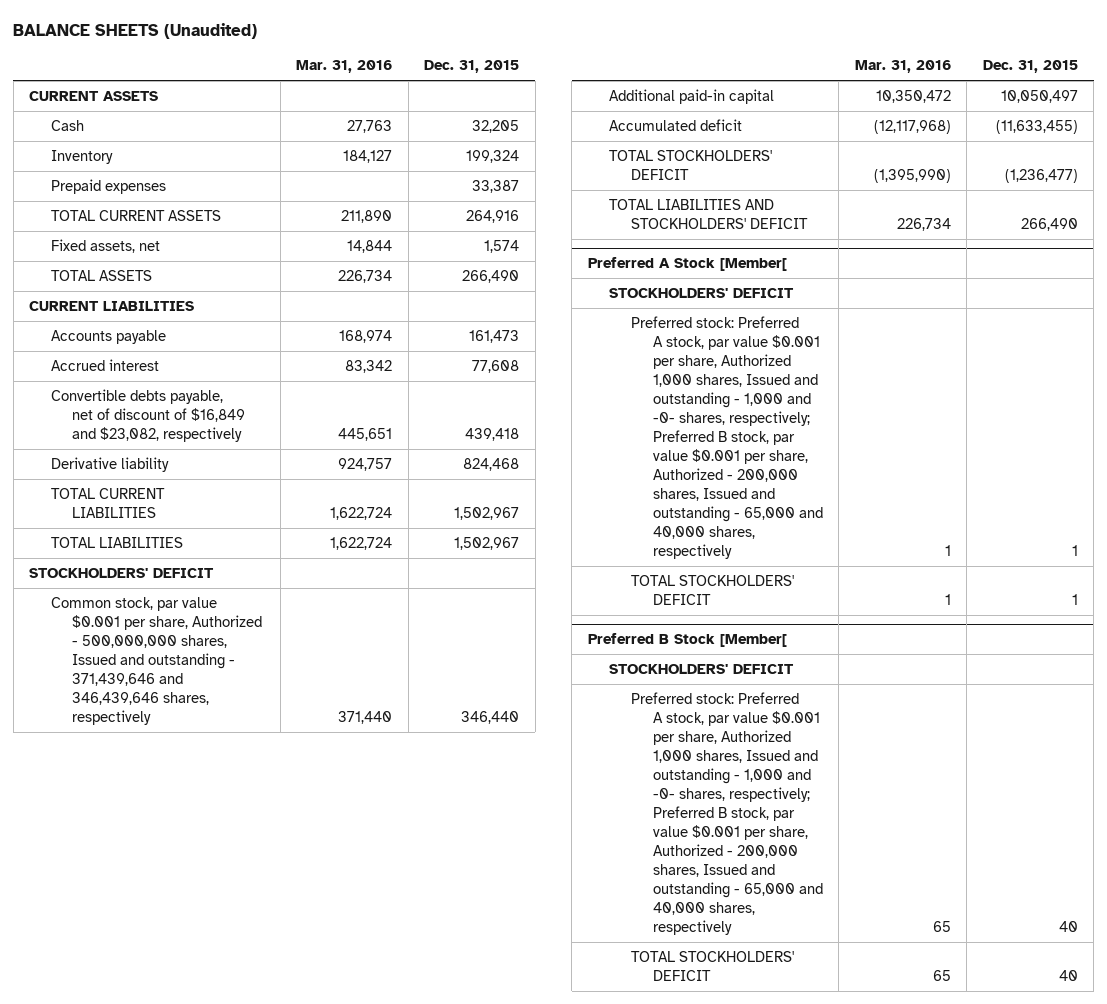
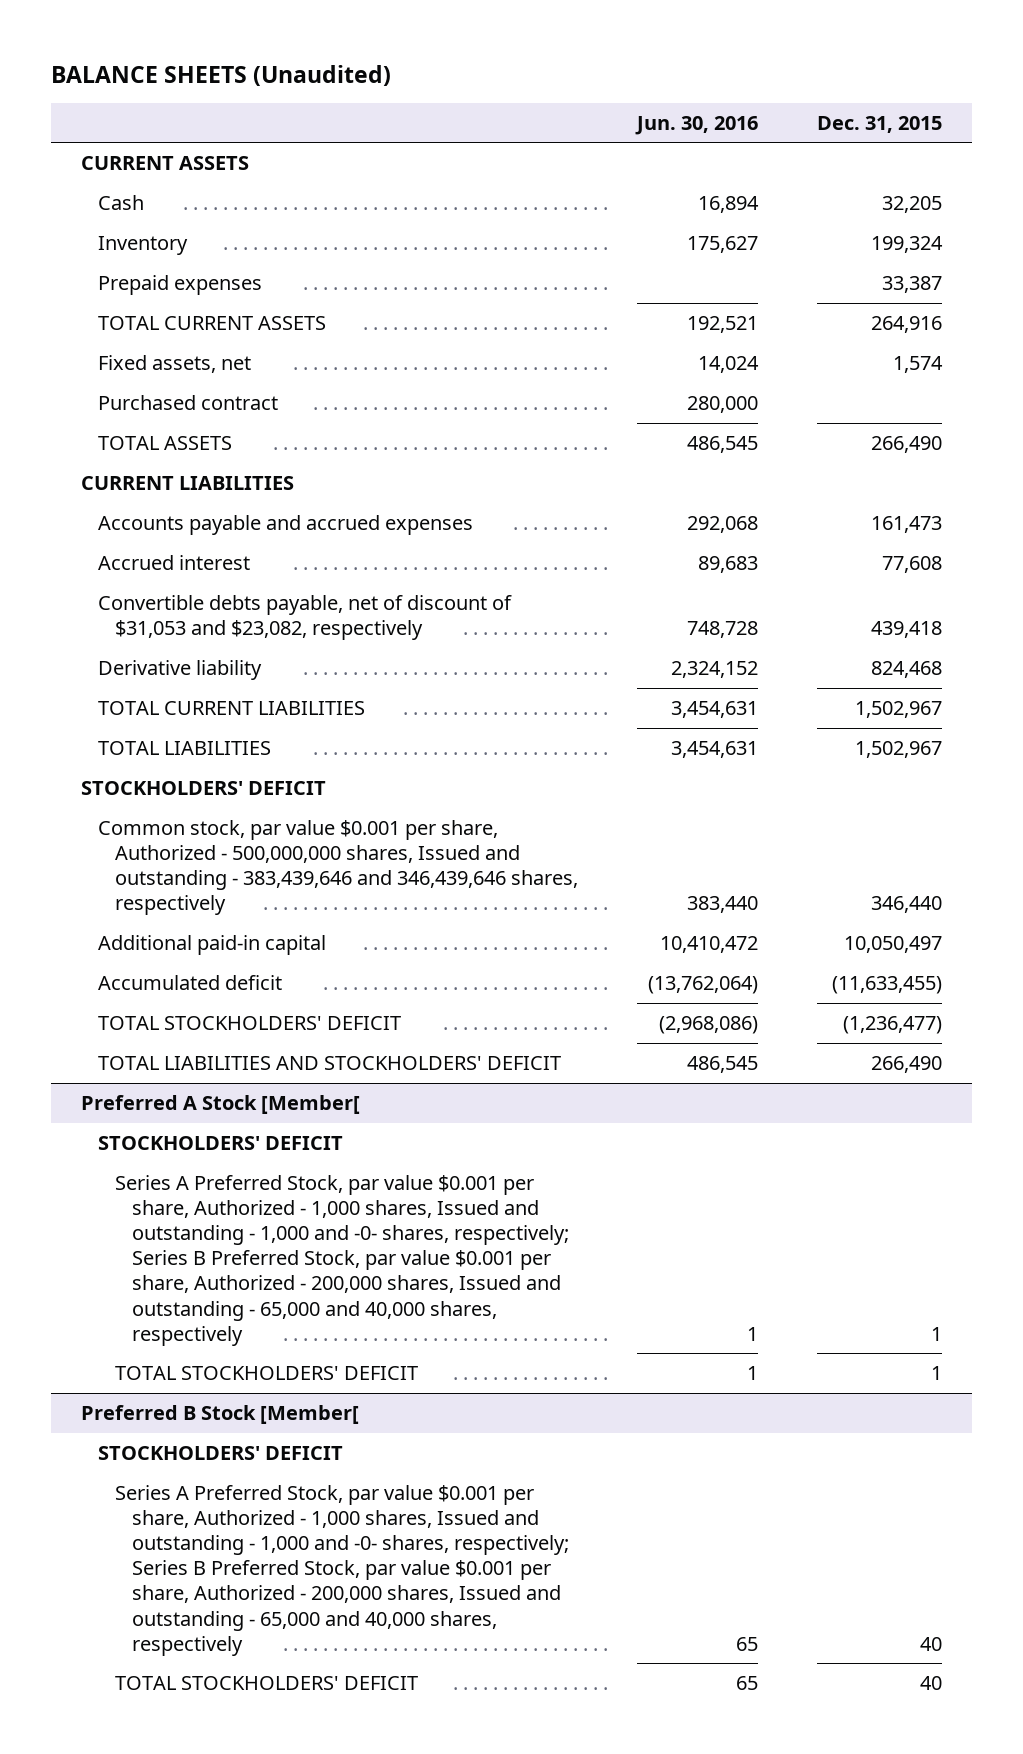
- | Mar. 31, 2016 | Dec. 31, 2015
+ | Jun. 30, 2016 | Dec. 31, 2015
+ Purchased contract | 280,000 |
- Accounts payable | 168,974 | 161,473
+ Accounts payable and accrued expenses | 292,068 | 161,473
- Convertible debts payable, net of discount of $16,849 and $23,082, respectively | 445,651 | 439,418
+ Convertible debts payable, net of discount of $31,053 and $23,082, respectively | 748,728 | 439,418
- Common stock, par value $0.001 per share, Authorized - 500,000,000 shares, Issued and outstanding - 371,439,646 and 346,439,646 shares, respectively | 371,440 | 346,440
+ Common stock, par value $0.001 per share, Authorized - 500,000,000 shares, Issued and outstanding - 383,439,646 and 346,439,646 shares, respectively | 383,440 | 346,440
@ Preferred A Stock [Member[
- Preferred stock: Preferred A stock, par value $0.001 per share, Authorized 1,000 shares, Issued and outstanding - 1,000 and -0- shares, respectively; Preferred B stock, par value $0.001 per share, Authorized - 200,000 shares, Issued and outstanding - 65,000 and 40,000 shares, respectively | 1 | 1
+ Series A Preferred Stock, par value $0.001 per share, Authorized - 1,000 shares, Issued and outstanding - 1,000 and -0- shares, respectively; Series B Preferred Stock, par value $0.001 per share, Authorized - 200,000 shares, Issued and outstanding - 65,000 and 40,000 shares, respectively | 1 | 1
@ Preferred B Stock [Member[
- Preferred stock: Preferred A stock, par value $0.001 per share, Authorized 1,000 shares, Issued and outstanding - 1,000 and -0- shares, respectively; Preferred B stock, par value $0.001 per share, Authorized - 200,000 shares, Issued and outstanding - 65,000 and 40,000 shares, respectively | 65 | 40
+ Series A Preferred Stock, par value $0.001 per share, Authorized - 1,000 shares, Issued and outstanding - 1,000 and -0- shares, respectively; Series B Preferred Stock, par value $0.001 per share, Authorized - 200,000 shares, Issued and outstanding - 65,000 and 40,000 shares, respectively | 65 | 40

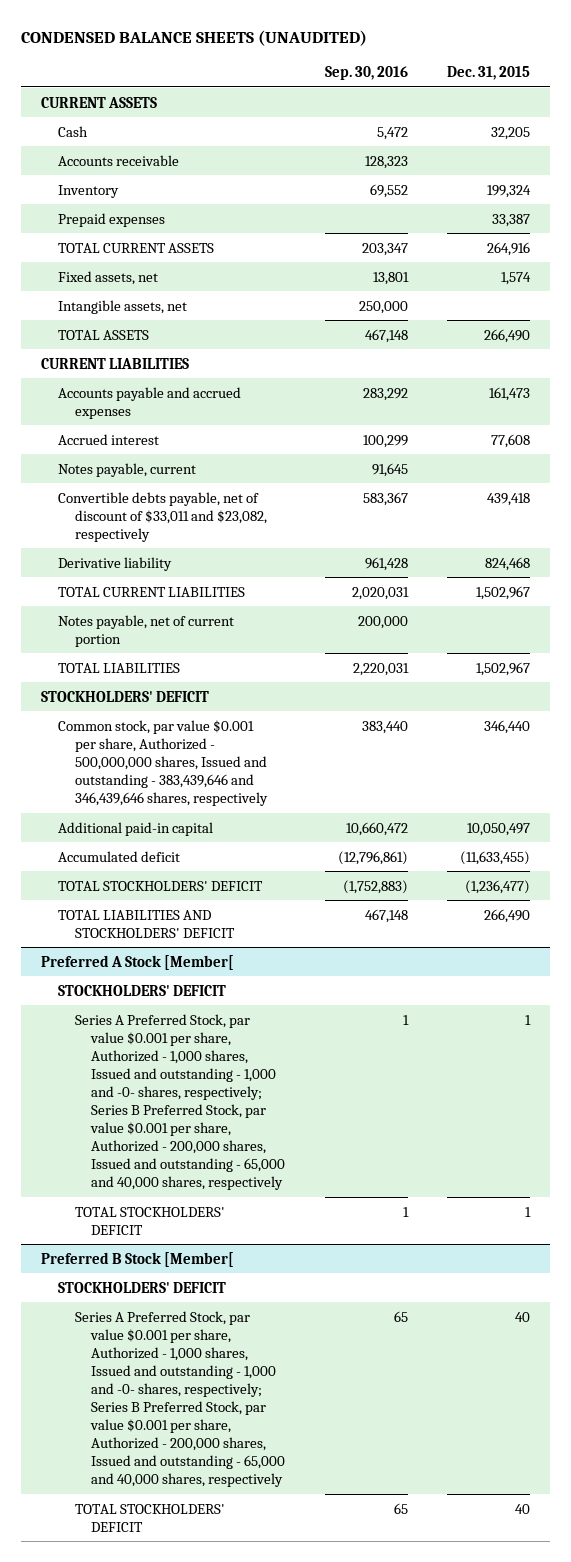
- BALANCE SHEETS (Unaudited)
+ CONDENSED BALANCE SHEETS (UNAUDITED)
- | Jun. 30, 2016 | Dec. 31, 2015
+ | Sep. 30, 2016 | Dec. 31, 2015
+ Accounts receivable | 128,323 |
- Purchased contract | 280,000 |
+ Intangible assets, net | 250,000 |
- Convertible debts payable, net of discount of $31,053 and $23,082, respectively | 748,728 | 439,418
+ Notes payable, current | 91,645 |
+ Convertible debts payable, net of discount of $33,011 and $23,082, respectively | 583,367 | 439,418
+ Notes payable, net of current portion | 200,000 |

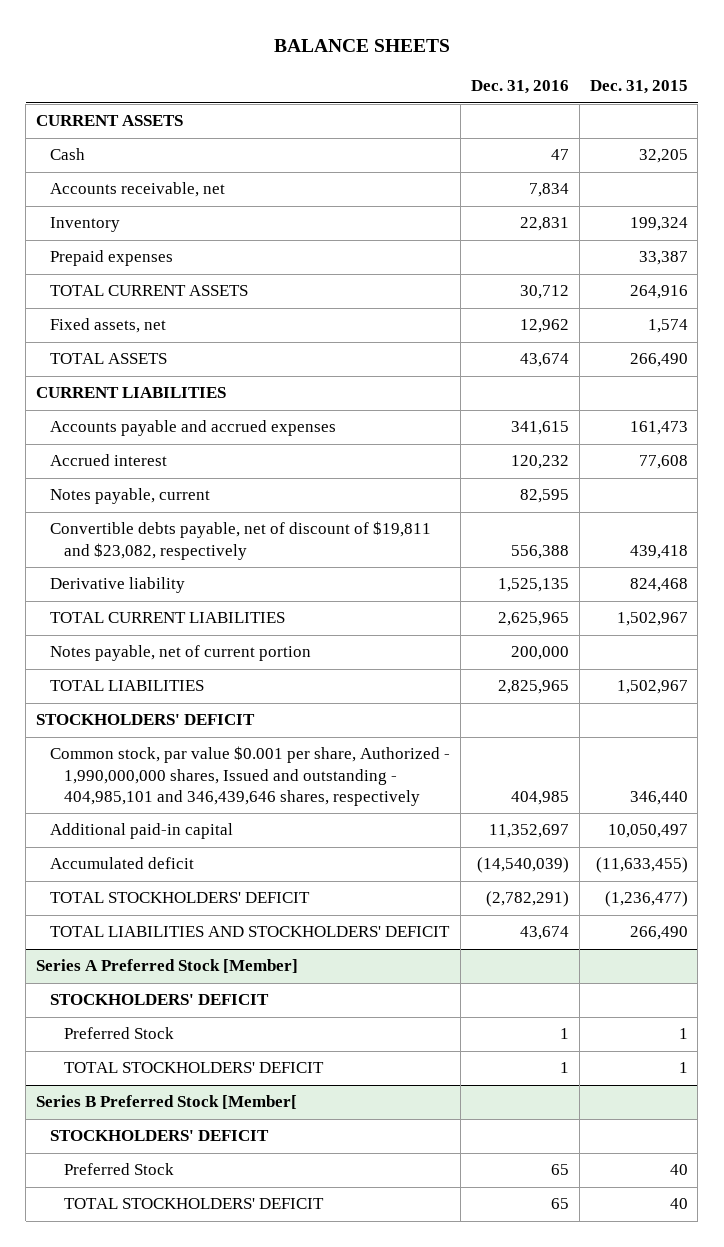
- CONDENSED BALANCE SHEETS (UNAUDITED)
+ BALANCE SHEETS
- | Sep. 30, 2016 | Dec. 31, 2015
+ | Dec. 31, 2016 | Dec. 31, 2015
- Accounts receivable | 128,323 |
+ Accounts receivable, net | 7,834 |
- Intangible assets, net | 250,000 |
- Convertible debts payable, net of discount of $33,011 and $23,082, respectively | 583,367 | 439,418
+ Convertible debts payable, net of discount of $19,811 and $23,082, respectively | 556,388 | 439,418
- Common stock, par value $0.001 per share, Authorized - 500,000,000 shares, Issued and outstanding - 383,439,646 and 346,439,646 shares, respectively | 383,440 | 346,440
+ Common stock, par value $0.001 per share, Authorized - 1,990,000,000 shares, Issued and outstanding - 404,985,101 and 346,439,646 shares, respectively | 404,985 | 346,440
- Preferred A Stock [Member[
+ Series A Preferred Stock [Member]
- Series A Preferred Stock, par value $0.001 per share, Authorized - 1,000 shares, Issued and outstanding - 1,000 and -0- shares, respectively; Series B Preferred Stock, par value $0.001 per share, Authorized - 200,000 shares, Issued and outstanding - 65,000 and 40,000 shares, respectively | 1 | 1
+ Preferred Stock | 1 | 1
- Preferred B Stock [Member[
+ Series B Preferred Stock [Member[
- Series A Preferred Stock, par value $0.001 per share, Authorized - 1,000 shares, Issued and outstanding - 1,000 and -0- shares, respectively; Series B Preferred Stock, par value $0.001 per share, Authorized - 200,000 shares, Issued and outstanding - 65,000 and 40,000 shares, respectively | 65 | 40
+ Preferred Stock | 65 | 40

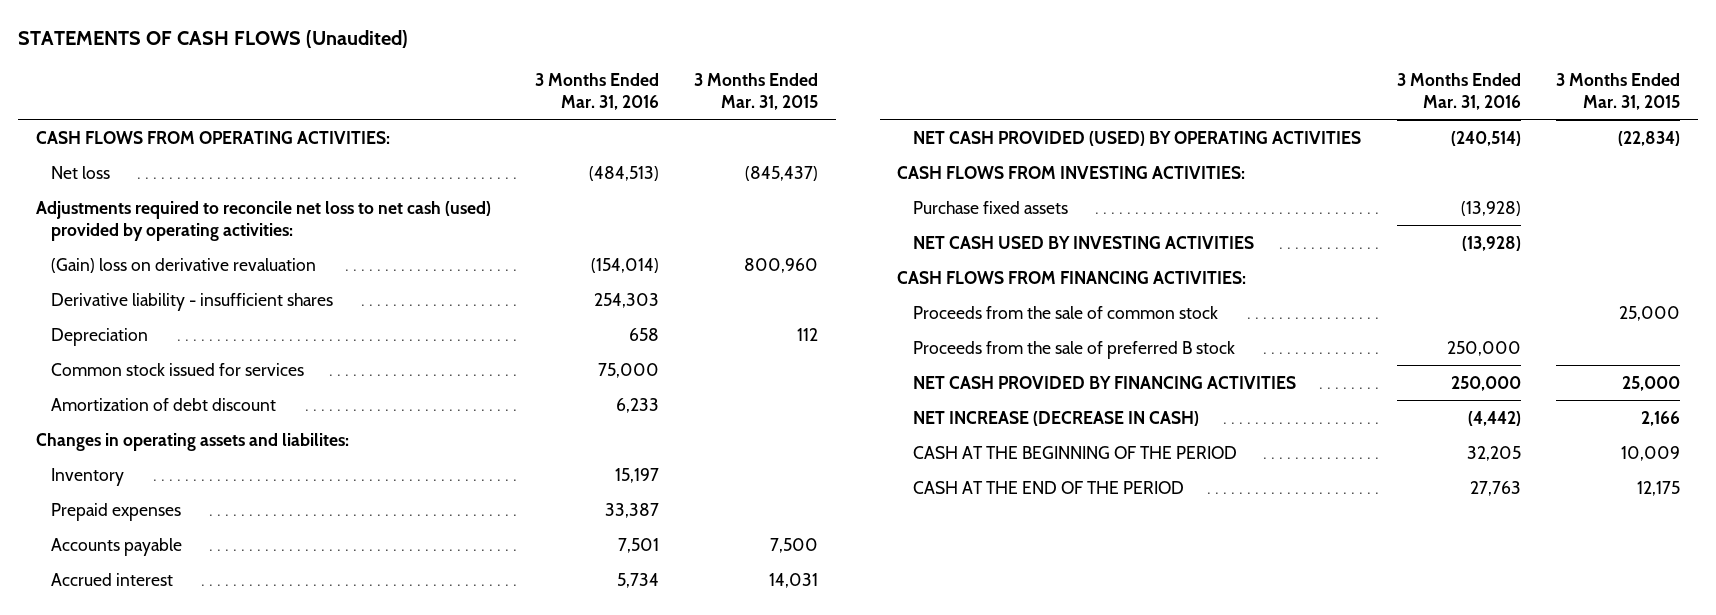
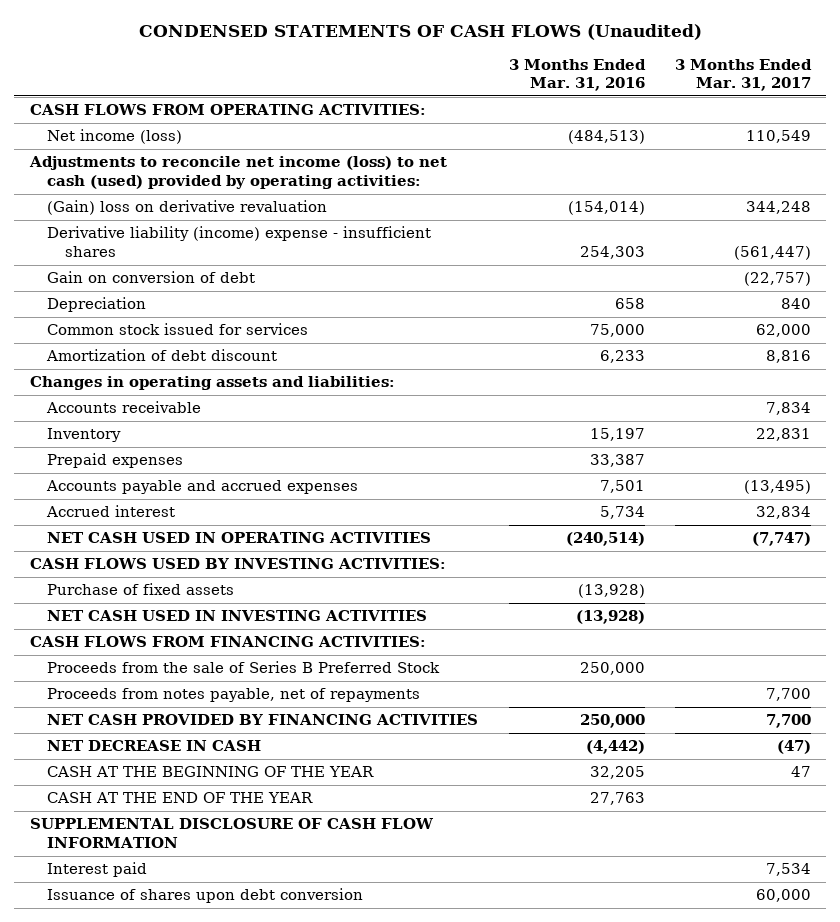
- STATEMENTS OF CASH FLOWS (Unaudited)
+ CONDENSED STATEMENTS OF CASH FLOWS (Unaudited)
- | 3 Months Ended Mar. 31, 2016 | 3 Months Ended Mar. 31, 2015
+ | 3 Months Ended Mar. 31, 2016 | 3 Months Ended Mar. 31, 2017
- Net loss | (484,513) | (845,437)
- Adjustments required to reconcile net loss to net cash (used) provided by operating activities:
+ Net income (loss) | (484,513) | 110,549
+ Adjustments to reconcile net income (loss) to net cash (used) provided by operating activities:
- Derivative liability - insufficient shares | 254,303 |
+ Derivative liability (income) expense - insufficient shares | 254,303 | (561,447)
+ Gain on conversion of debt | | (22,757)
- Changes in operating assets and liabilites:
+ Changes in operating assets and liabilities:
+ Accounts receivable | | 7,834
- Accounts payable | 7,501 | 7,500
+ Accounts payable and accrued expenses | 7,501 | (13,495)
- NET CASH PROVIDED (USED) BY OPERATING ACTIVITIES | (240,514) | (22,834)
- CASH FLOWS FROM INVESTING ACTIVITIES:
- Purchase fixed assets | (13,928) |
- NET CASH USED BY INVESTING ACTIVITIES | (13,928) |
+ NET CASH USED IN OPERATING ACTIVITIES | (240,514) | (7,747)
+ CASH FLOWS USED BY INVESTING ACTIVITIES:
+ Purchase of fixed assets | (13,928) |
+ NET CASH USED IN INVESTING ACTIVITIES | (13,928) |
- Proceeds from the sale of common stock | | 25,000
- Proceeds from the sale of preferred B stock | 250,000 |
+ Proceeds from the sale of Series B Preferred Stock | 250,000 |
+ Proceeds from notes payable, net of repayments | | 7,700
- NET INCREASE (DECREASE IN CASH) | (4,442) | 2,166
- CASH AT THE BEGINNING OF THE PERIOD | 32,205 | 10,009
- CASH AT THE END OF THE PERIOD | 27,763 | 12,175
+ NET DECREASE IN CASH | (4,442) | (47)
+ CASH AT THE BEGINNING OF THE YEAR | 32,205 | 47
+ CASH AT THE END OF THE YEAR | 27,763 |
+ SUPPLEMENTAL DISCLOSURE OF CASH FLOW INFORMATION
+ Interest paid | | 7,534
+ Issuance of shares upon debt conversion | | 60,000

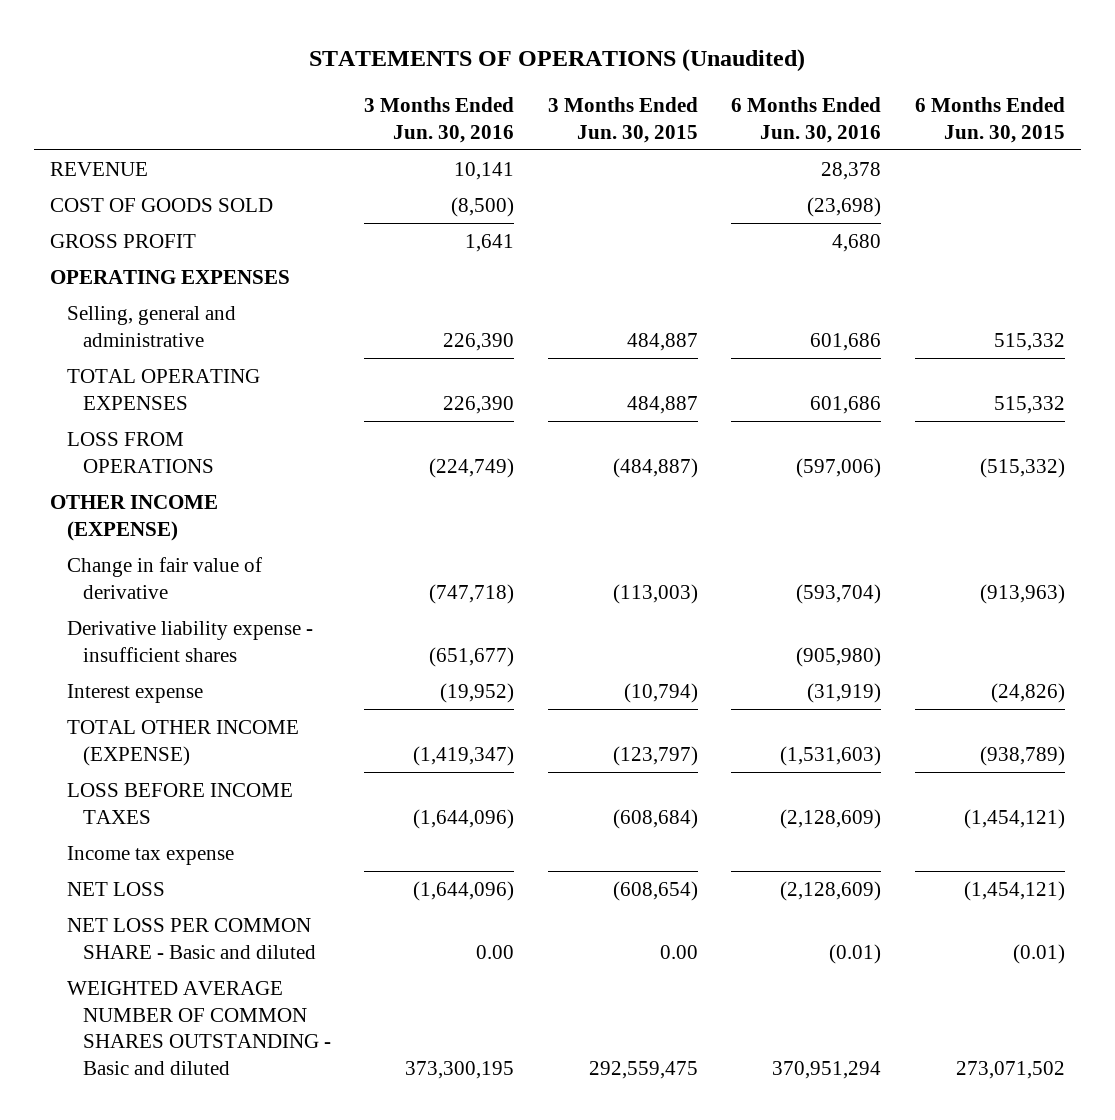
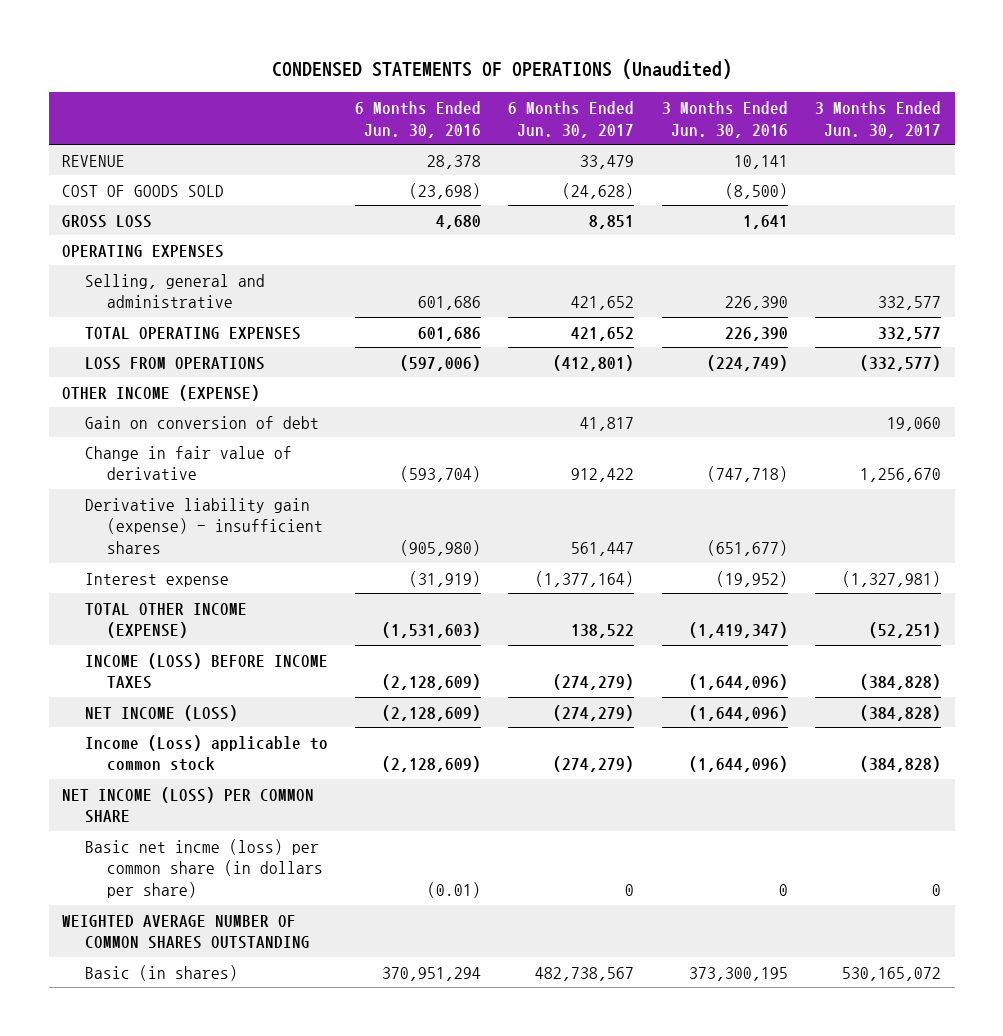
- STATEMENTS OF OPERATIONS (Unaudited)
+ CONDENSED STATEMENTS OF OPERATIONS (Unaudited)
- | 3 Months Ended Jun. 30, 2016 | 3 Months Ended Jun. 30, 2015 | 6 Months Ended Jun. 30, 2016 | 6 Months Ended Jun. 30, 2015
+ | 6 Months Ended Jun. 30, 2016 | 6 Months Ended Jun. 30, 2017 | 3 Months Ended Jun. 30, 2016 | 3 Months Ended Jun. 30, 2017
- GROSS PROFIT | 1,641 | | 4,680 |
+ GROSS LOSS | 4,680 | 8,851 | 1,641 |
+ Gain on conversion of debt | | 41,817 | | 19,060
- Derivative liability expense - insufficient shares | (651,677) | | (905,980) |
+ Derivative liability gain (expense) - insufficient shares | (905,980) | 561,447 | (651,677) |
- LOSS BEFORE INCOME TAXES | (1,644,096) | (608,684) | (2,128,609) | (1,454,121)
- Income tax expense
- NET LOSS | (1,644,096) | (608,654) | (2,128,609) | (1,454,121)
- NET LOSS PER COMMON SHARE - Basic and diluted | 0.00 | 0.00 | (0.01) | (0.01)
- WEIGHTED AVERAGE NUMBER OF COMMON SHARES OUTSTANDING - Basic and diluted | 373,300,195 | 292,559,475 | 370,951,294 | 273,071,502
+ INCOME (LOSS) BEFORE INCOME TAXES | (2,128,609) | (274,279) | (1,644,096) | (384,828)
+ NET INCOME (LOSS) | (2,128,609) | (274,279) | (1,644,096) | (384,828)
+ Income (Loss) applicable to common stock | (2,128,609) | (274,279) | (1,644,096) | (384,828)
+ NET INCOME (LOSS) PER COMMON SHARE
+ Basic net incme (loss) per common share (in dollars per share) | (0.01) | 0 | 0 | 0
+ WEIGHTED AVERAGE NUMBER OF COMMON SHARES OUTSTANDING
+ Basic (in shares) | 370,951,294 | 482,738,567 | 373,300,195 | 530,165,072

